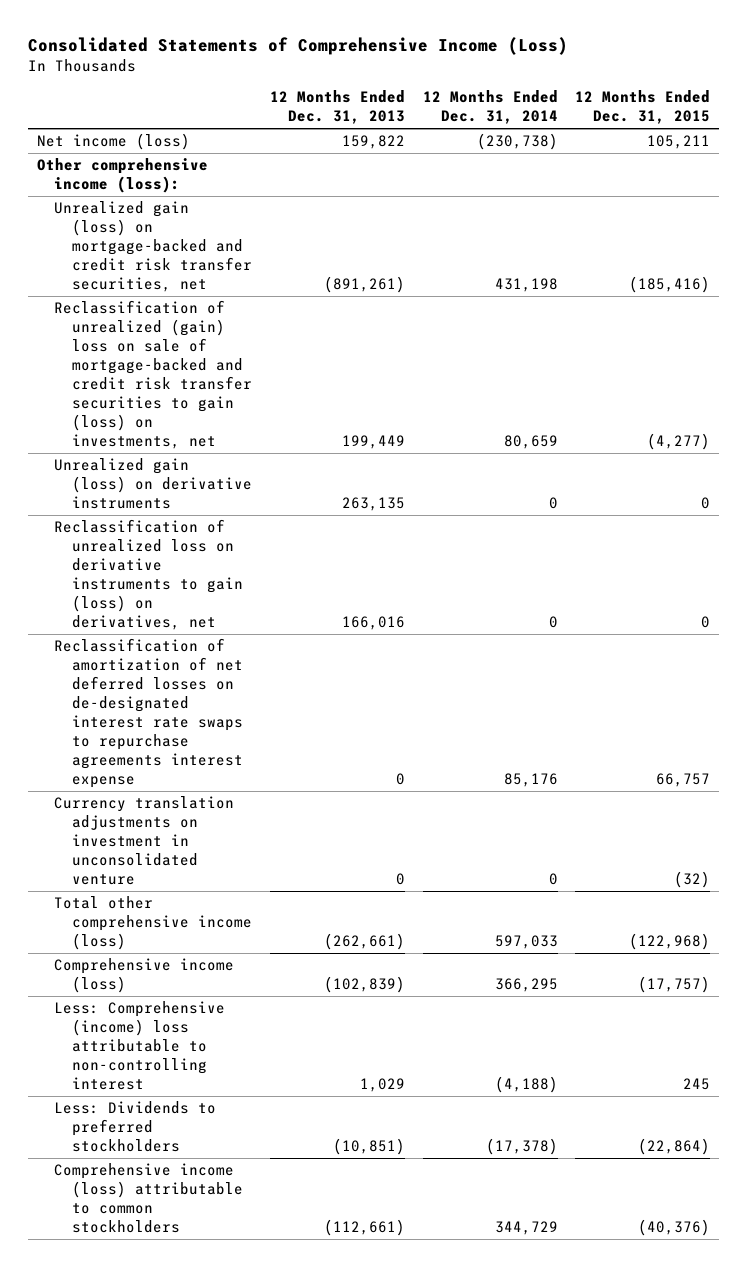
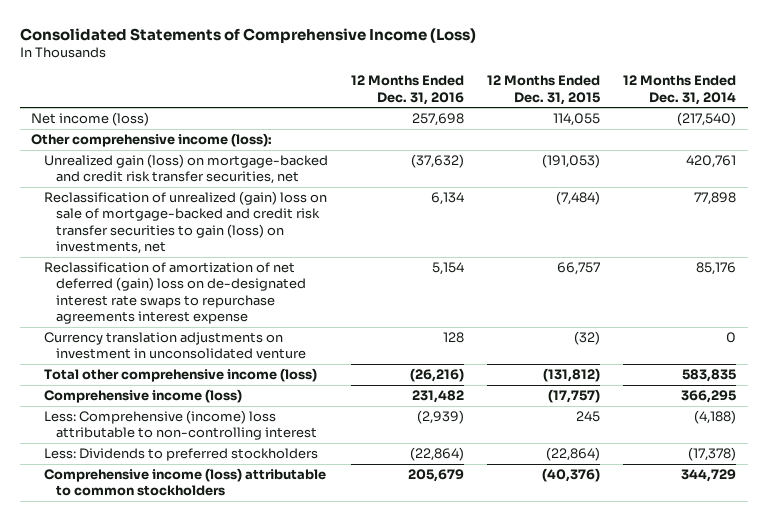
- | 12 Months Ended Dec. 31, 2013 | 12 Months Ended Dec. 31, 2014 | 12 Months Ended Dec. 31, 2015
+ | 12 Months Ended Dec. 31, 2016 | 12 Months Ended Dec. 31, 2015 | 12 Months Ended Dec. 31, 2014
- Net income (loss) | 159,822 | (230,738) | 105,211
+ Net income (loss) | 257,698 | 114,055 | (217,540)
- Unrealized gain (loss) on mortgage-backed and credit risk transfer securities, net | (891,261) | 431,198 | (185,416)
- Reclassification of unrealized (gain) loss on sale of mortgage-backed and credit risk transfer securities to gain (loss) on investments, net | 199,449 | 80,659 | (4,277)
- Unrealized gain (loss) on derivative instruments | 263,135 | 0 | 0
- Reclassification of unrealized loss on derivative instruments to gain (loss) on derivatives, net | 166,016 | 0 | 0
- Reclassification of amortization of net deferred losses on de-designated interest rate swaps to repurchase agreements interest expense | 0 | 85,176 | 66,757
+ Unrealized gain (loss) on mortgage-backed and credit risk transfer securities, net | (37,632) | (191,053) | 420,761
+ Reclassification of unrealized (gain) loss on sale of mortgage-backed and credit risk transfer securities to gain (loss) on investments, net | 6,134 | (7,484) | 77,898
+ Reclassification of amortization of net deferred (gain) loss on de-designated interest rate swaps to repurchase agreements interest expense | 5,154 | 66,757 | 85,176
- Total other comprehensive income (loss) | (262,661) | 597,033 | (122,968)
+ Total other comprehensive income (loss) | (26,216) | (131,812) | 583,835

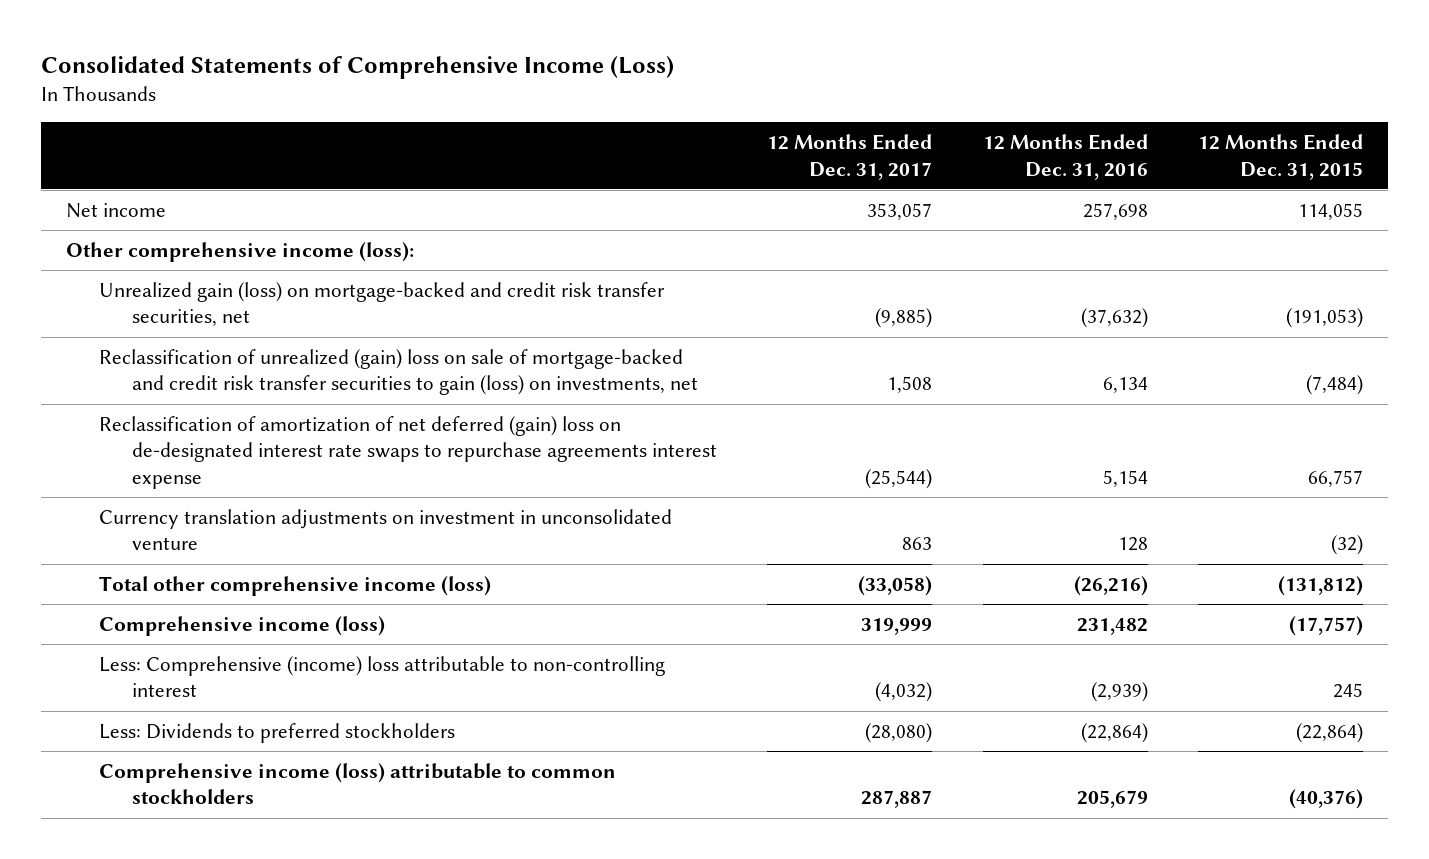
- | 12 Months Ended Dec. 31, 2016 | 12 Months Ended Dec. 31, 2015 | 12 Months Ended Dec. 31, 2014
+ | 12 Months Ended Dec. 31, 2017 | 12 Months Ended Dec. 31, 2016 | 12 Months Ended Dec. 31, 2015
- Net income (loss) | 257,698 | 114,055 | (217,540)
+ Net income | 353,057 | 257,698 | 114,055

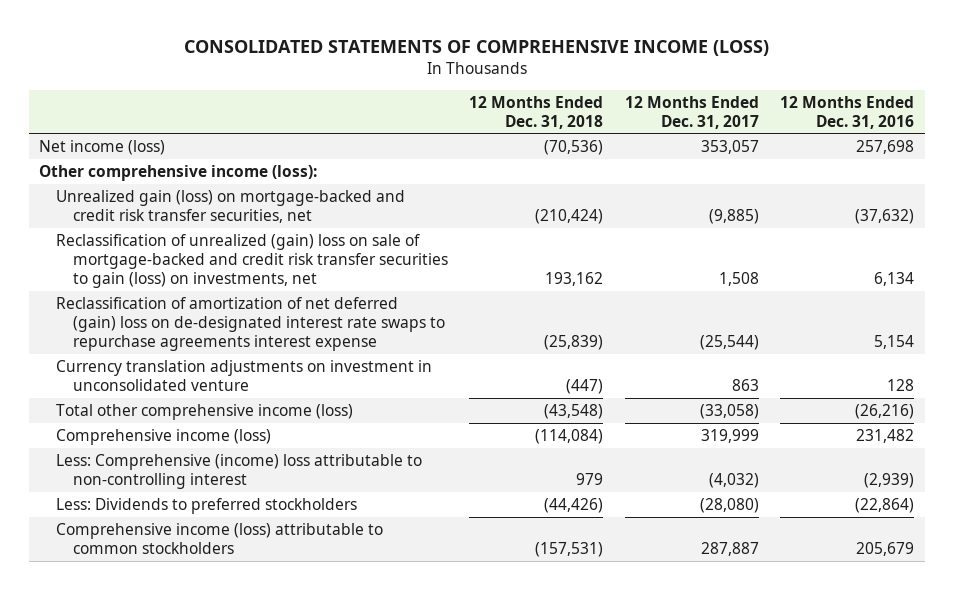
- Consolidated Statements of Comprehensive Income (Loss)
+ CONSOLIDATED STATEMENTS OF COMPREHENSIVE INCOME (LOSS)
- | 12 Months Ended Dec. 31, 2017 | 12 Months Ended Dec. 31, 2016 | 12 Months Ended Dec. 31, 2015
+ | 12 Months Ended Dec. 31, 2018 | 12 Months Ended Dec. 31, 2017 | 12 Months Ended Dec. 31, 2016
- Net income | 353,057 | 257,698 | 114,055
+ Net income (loss) | (70,536) | 353,057 | 257,698

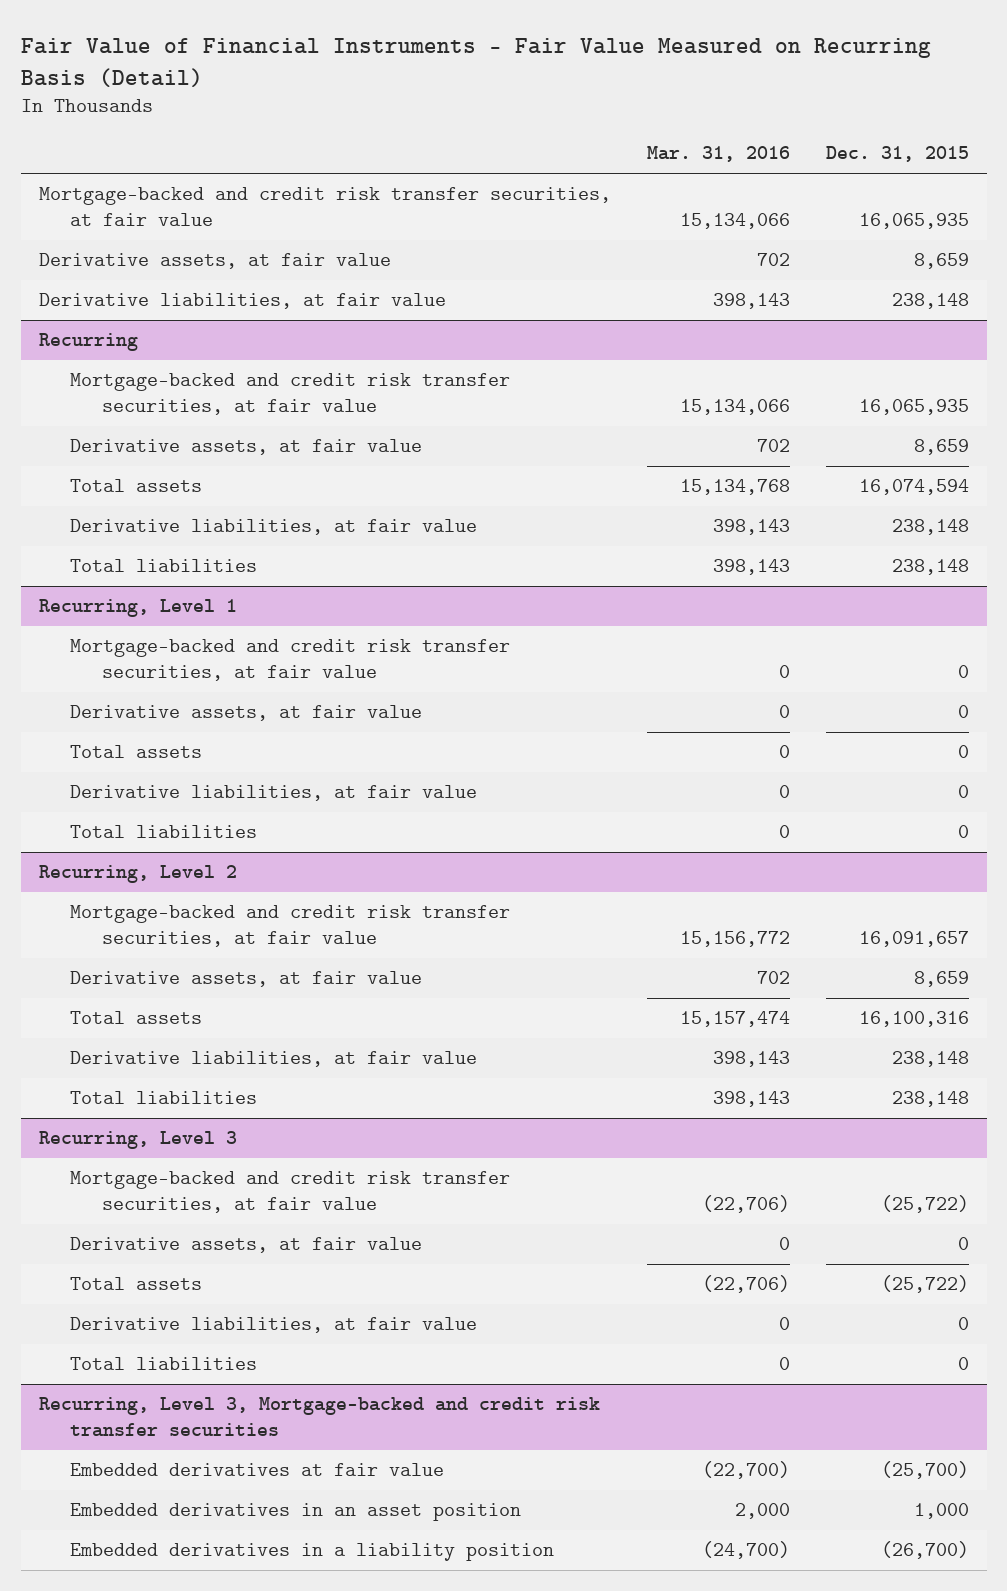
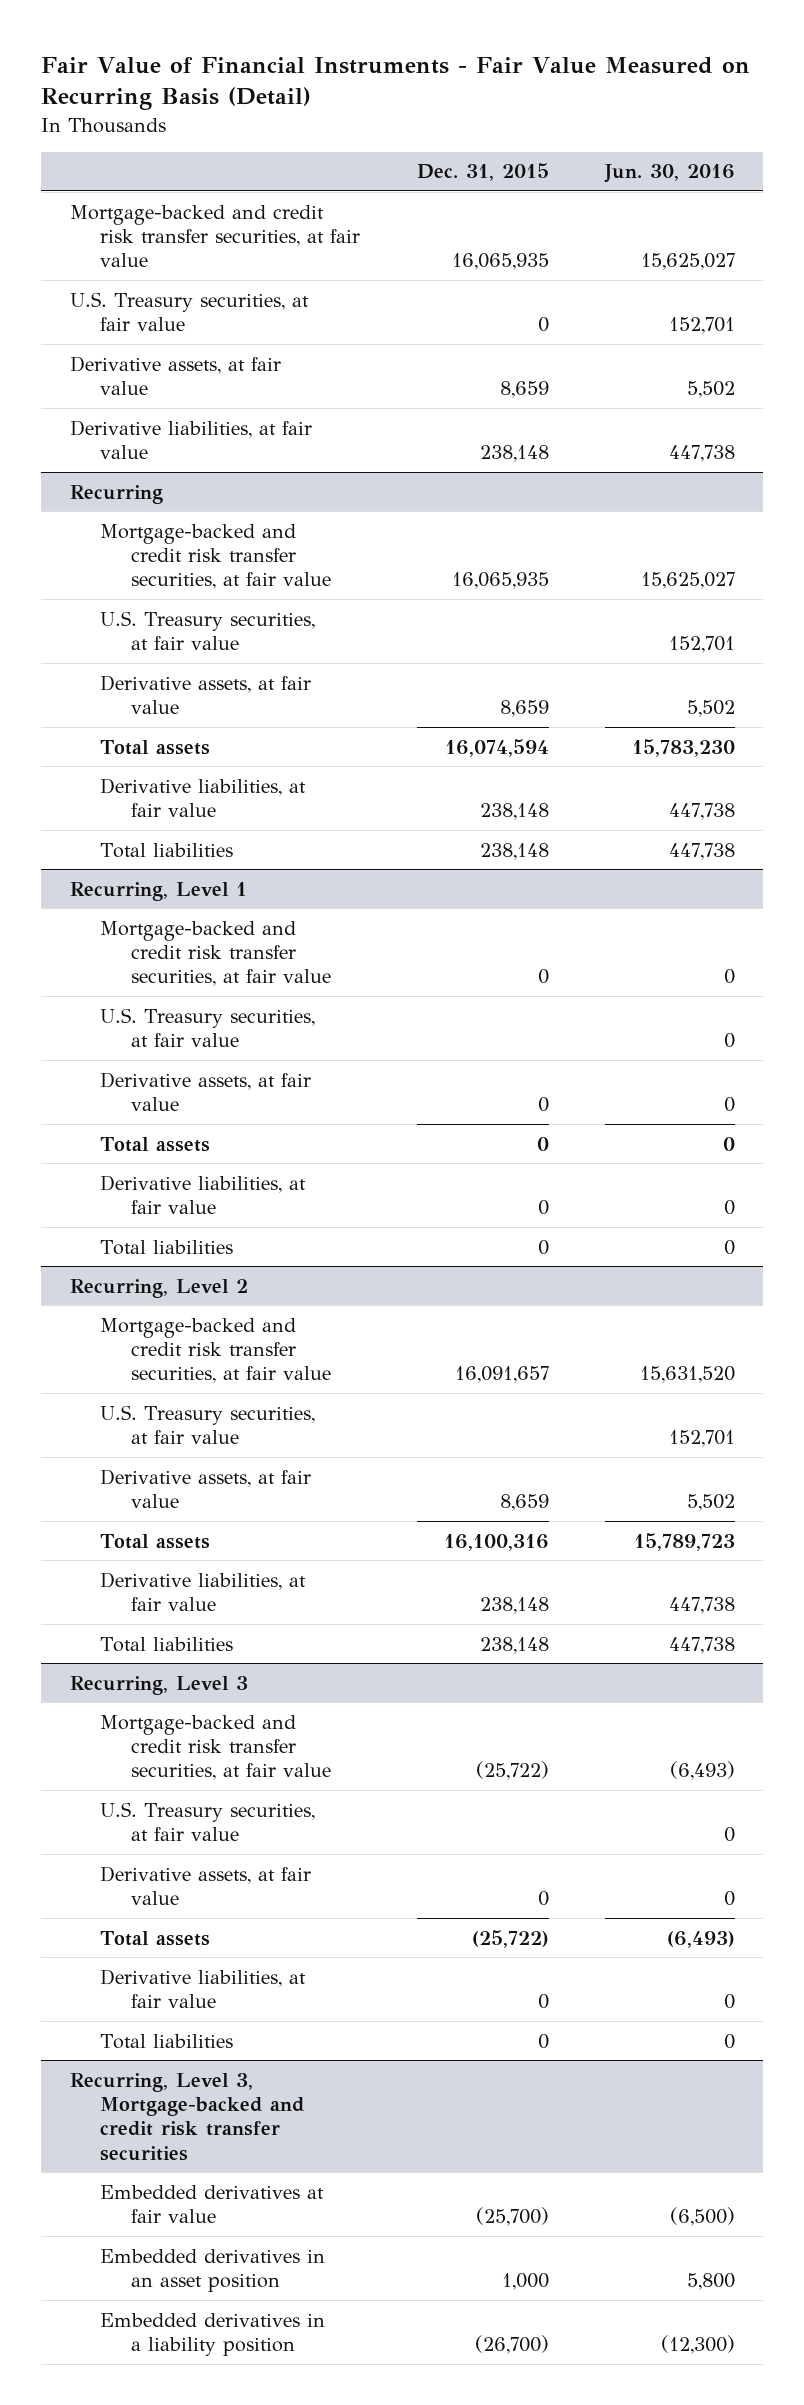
- | Mar. 31, 2016 | Dec. 31, 2015
+ | Dec. 31, 2015 | Jun. 30, 2016
+ U.S. Treasury securities, at fair value | 0 | 152,701
@ Recurring
+ U.S. Treasury securities, at fair value | | 152,701
@ Recurring, Level 1
+ U.S. Treasury securities, at fair value | | 0
@ Recurring, Level 2
+ U.S. Treasury securities, at fair value | | 152,701
@ Recurring, Level 3
+ U.S. Treasury securities, at fair value | | 0

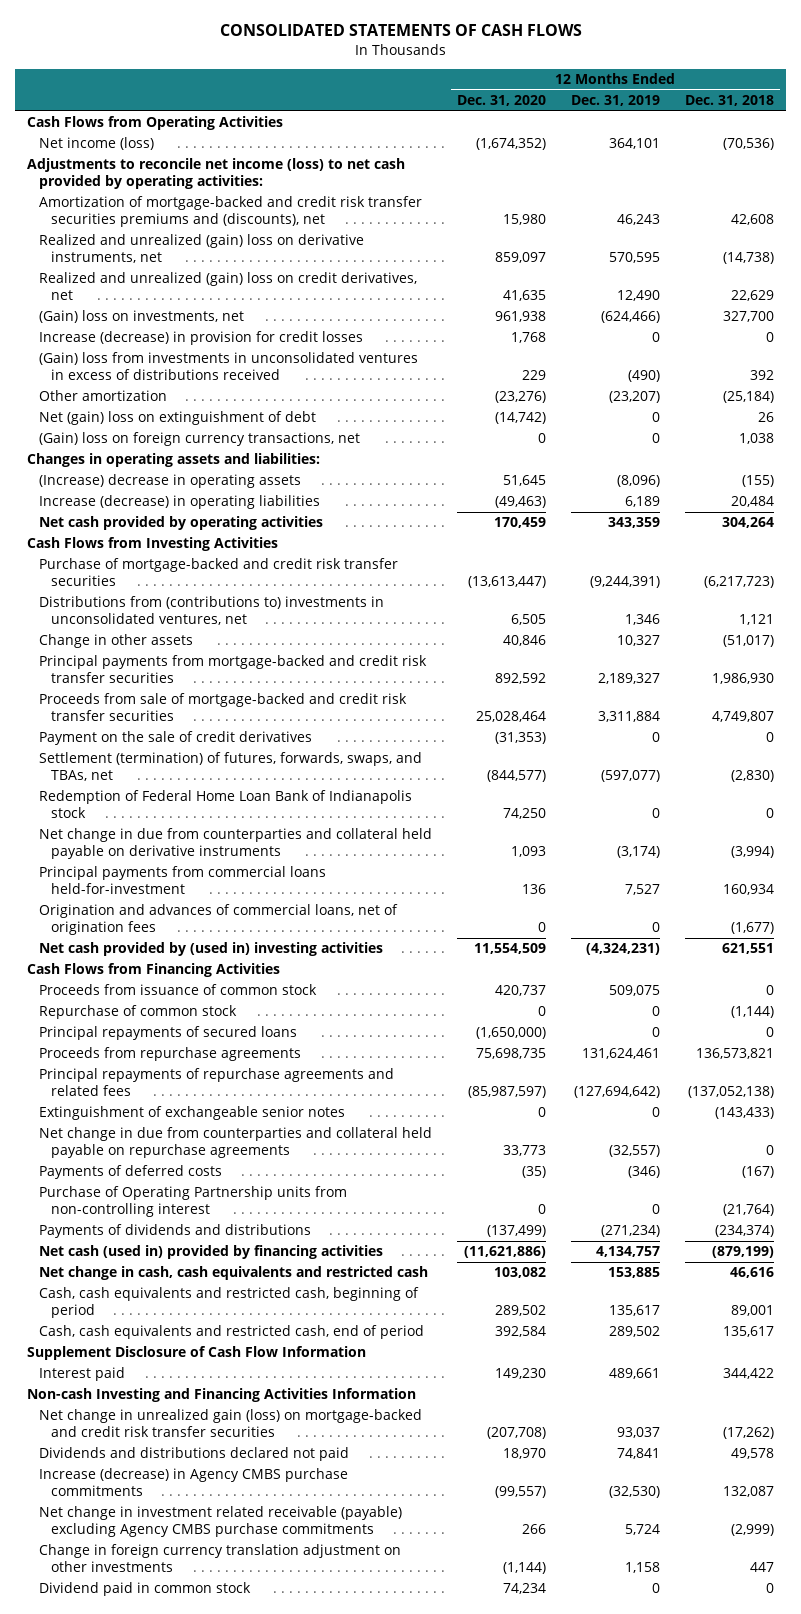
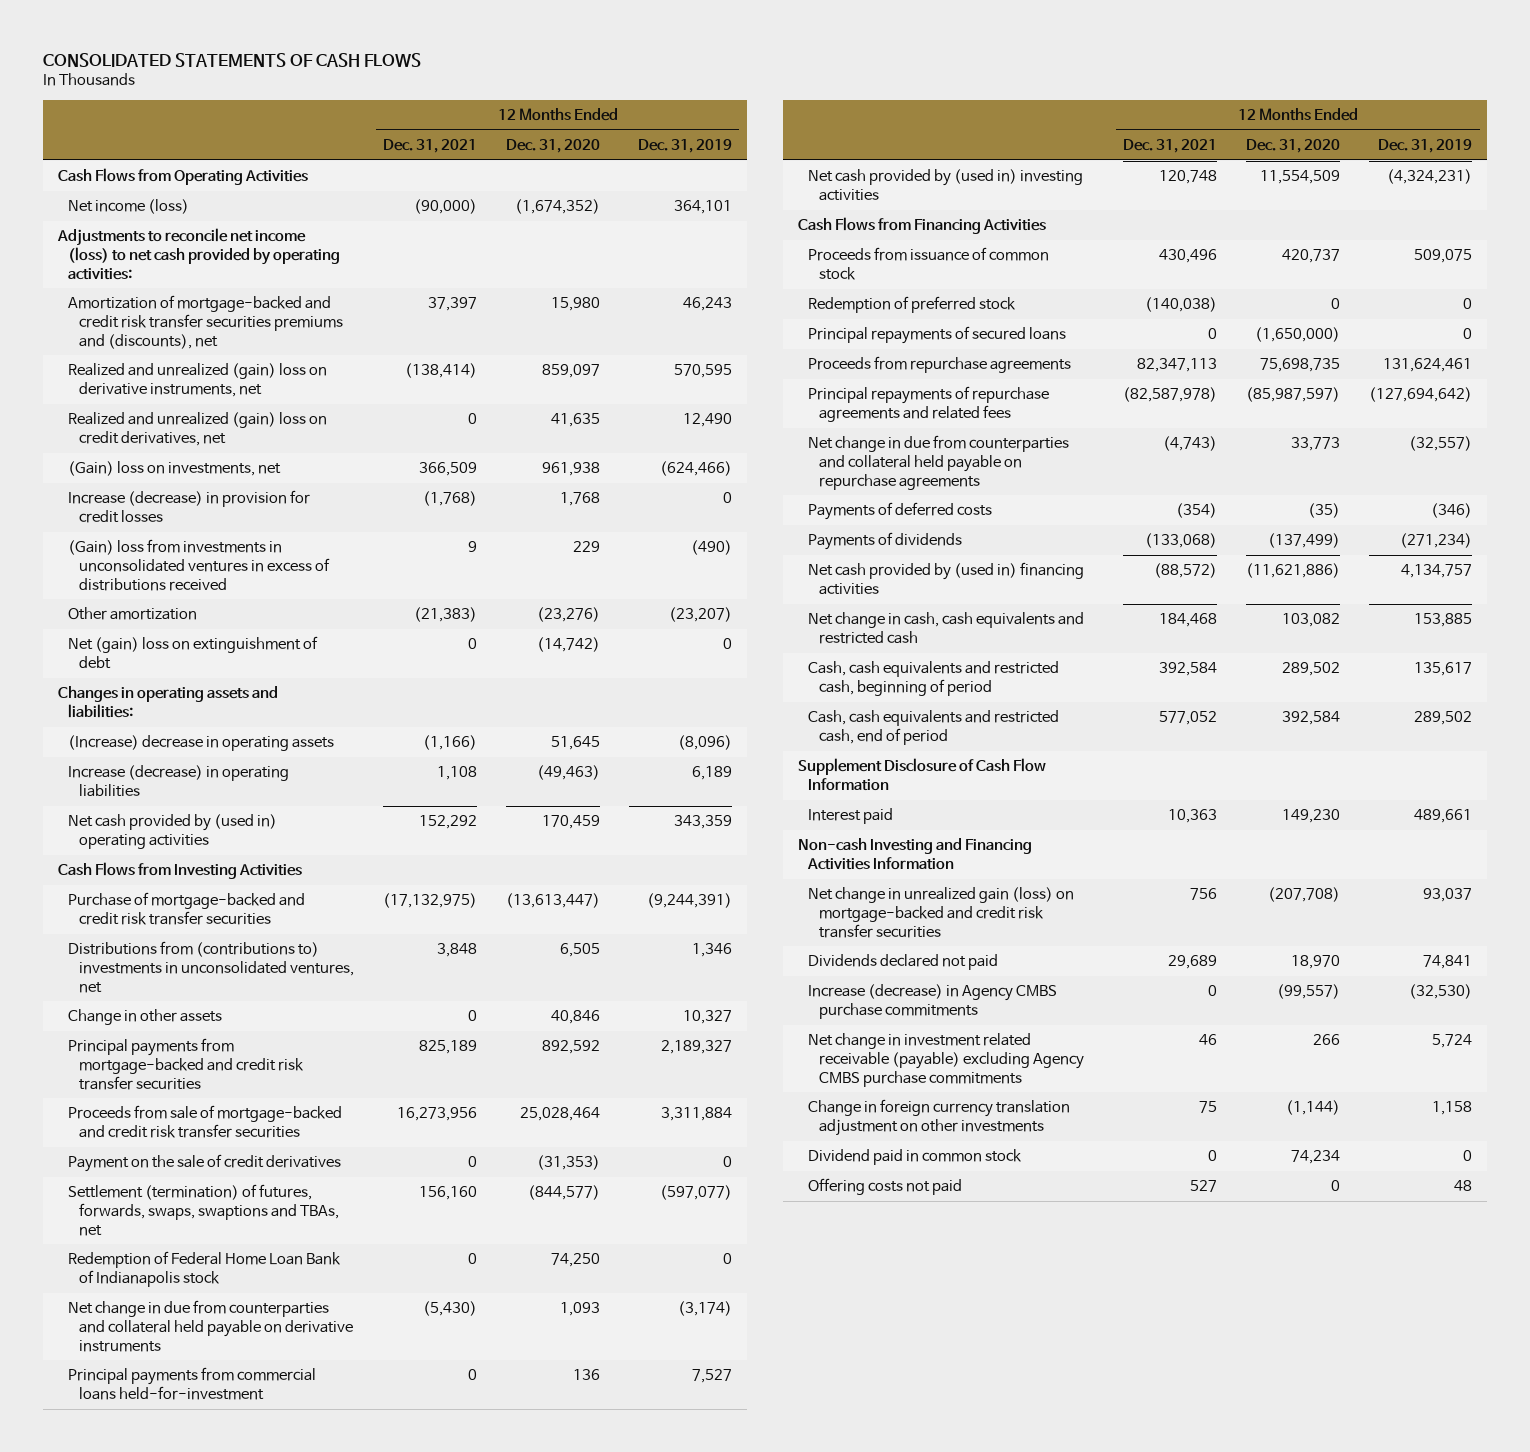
- | 12 Months Ended Dec. 31, 2020 | 12 Months Ended Dec. 31, 2019 | 12 Months Ended Dec. 31, 2018
+ | 12 Months Ended Dec. 31, 2021 | 12 Months Ended Dec. 31, 2020 | 12 Months Ended Dec. 31, 2019
- (Gain) loss on foreign currency transactions, net | 0 | 0 | 1,038
- Net cash provided by operating activities | 170,459 | 343,359 | 304,264
+ Net cash provided by (used in) operating activities | 152,292 | 170,459 | 343,359
- Settlement (termination) of futures, forwards, swaps, and TBAs, net | (844,577) | (597,077) | (2,830)
+ Settlement (termination) of futures, forwards, swaps, swaptions and TBAs, net | 156,160 | (844,577) | (597,077)
- Origination and advances of commercial loans, net of origination fees | 0 | 0 | (1,677)
- Repurchase of common stock | 0 | 0 | (1,144)
+ Redemption of preferred stock | (140,038) | 0 | 0
- Extinguishment of exchangeable senior notes | 0 | 0 | (143,433)
- Purchase of Operating Partnership units from non-controlling interest | 0 | 0 | (21,764)
- Payments of dividends and distributions | (137,499) | (271,234) | (234,374)
- Net cash (used in) provided by financing activities | (11,621,886) | 4,134,757 | (879,199)
+ Payments of dividends | (133,068) | (137,499) | (271,234)
+ Net cash provided by (used in) financing activities | (88,572) | (11,621,886) | 4,134,757
- Dividends and distributions declared not paid | 18,970 | 74,841 | 49,578
+ Dividends declared not paid | 29,689 | 18,970 | 74,841
+ Offering costs not paid | 527 | 0 | 48

